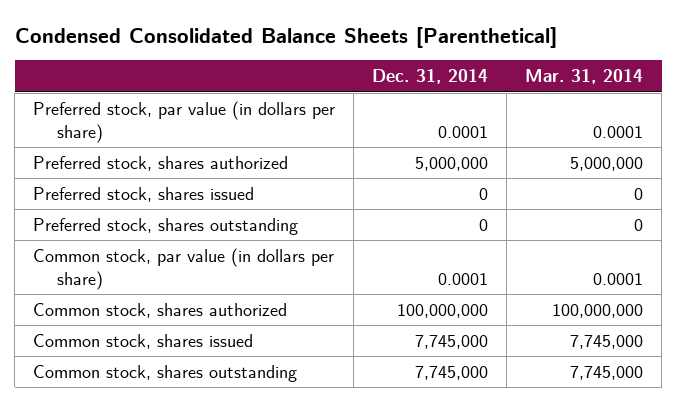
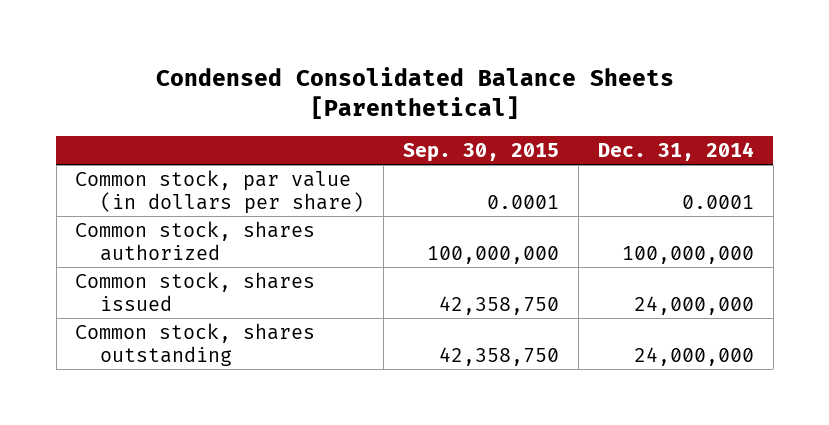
- | Dec. 31, 2014 | Mar. 31, 2014
+ | Sep. 30, 2015 | Dec. 31, 2014
- Preferred stock, par value (in dollars per share) | 0.0001 | 0.0001
- Preferred stock, shares authorized | 5,000,000 | 5,000,000
- Preferred stock, shares issued | 0 | 0
- Preferred stock, shares outstanding | 0 | 0
- Common stock, shares issued | 7,745,000 | 7,745,000
- Common stock, shares outstanding | 7,745,000 | 7,745,000
+ Common stock, shares issued | 42,358,750 | 24,000,000
+ Common stock, shares outstanding | 42,358,750 | 24,000,000

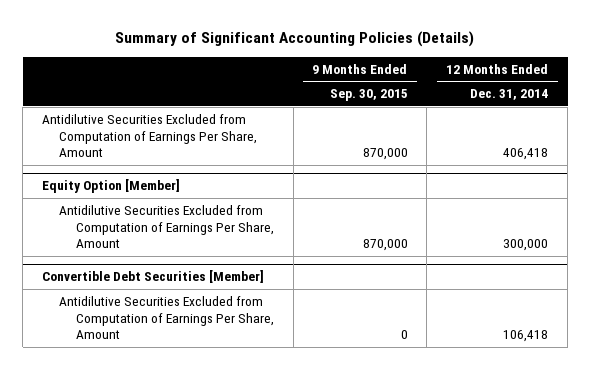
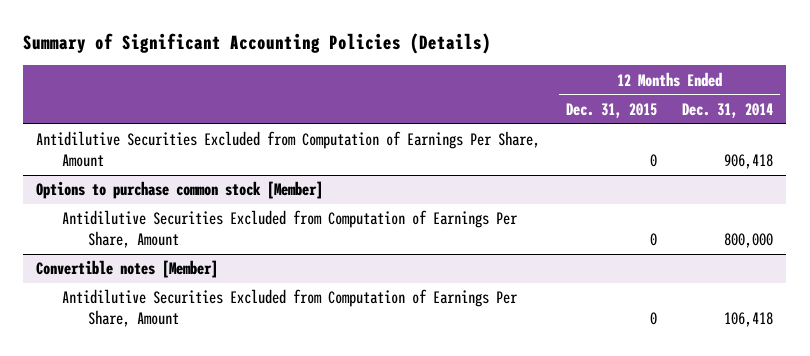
- | 9 Months Ended Sep. 30, 2015 | 12 Months Ended Dec. 31, 2014
+ | 12 Months Ended Dec. 31, 2015 | 12 Months Ended Dec. 31, 2014
- Antidilutive Securities Excluded from Computation of Earnings Per Share, Amount | 870,000 | 406,418
- Equity Option [Member]
- Antidilutive Securities Excluded from Computation of Earnings Per Share, Amount | 870,000 | 300,000
- Convertible Debt Securities [Member]
+ Antidilutive Securities Excluded from Computation of Earnings Per Share, Amount | 0 | 906,418
+ Options to purchase common stock [Member]
+ Antidilutive Securities Excluded from Computation of Earnings Per Share, Amount | 0 | 800,000
+ Convertible notes [Member]

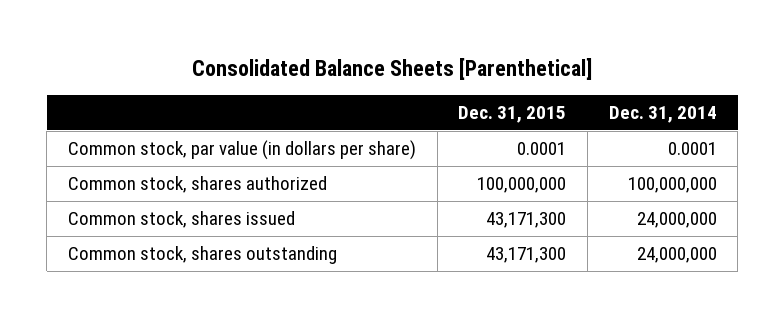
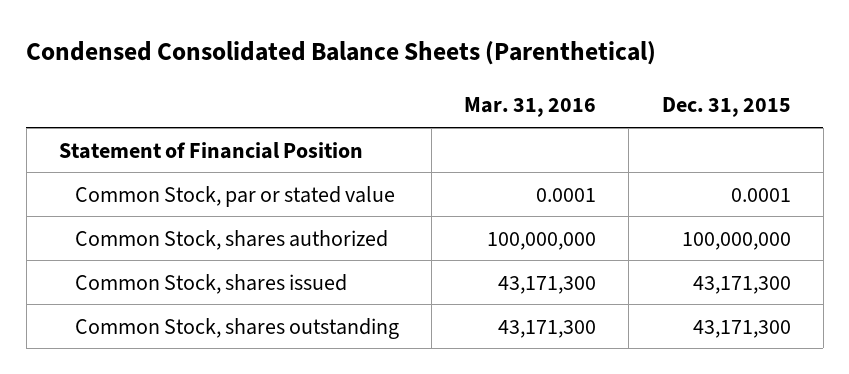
- Consolidated Balance Sheets [Parenthetical]
+ Condensed Consolidated Balance Sheets (Parenthetical)
- | Dec. 31, 2015 | Dec. 31, 2014
+ | Mar. 31, 2016 | Dec. 31, 2015
- Common stock, par value (in dollars per share) | 0.0001 | 0.0001
- Common stock, shares authorized | 100,000,000 | 100,000,000
- Common stock, shares issued | 43,171,300 | 24,000,000
- Common stock, shares outstanding | 43,171,300 | 24,000,000
+ Statement of Financial Position
+ Common Stock, par or stated value | 0.0001 | 0.0001
+ Common Stock, shares authorized | 100,000,000 | 100,000,000
+ Common Stock, shares issued | 43,171,300 | 43,171,300
+ Common Stock, shares outstanding | 43,171,300 | 43,171,300

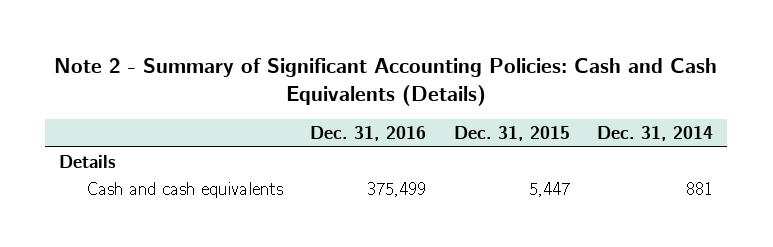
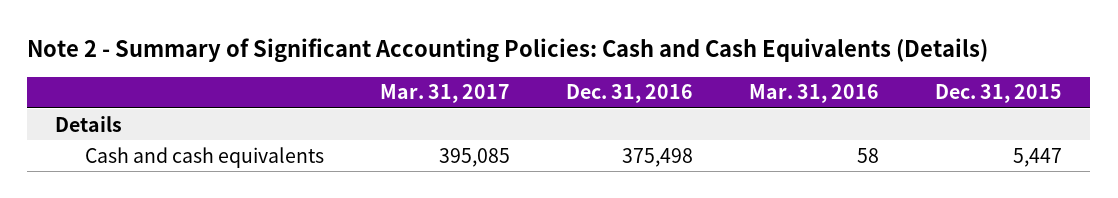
- | Dec. 31, 2016 | Dec. 31, 2015 | Dec. 31, 2014
+ | Mar. 31, 2017 | Dec. 31, 2016 | Mar. 31, 2016 | Dec. 31, 2015
- Cash and cash equivalents | 375,499 | 5,447 | 881
+ Cash and cash equivalents | 395,085 | 375,498 | 58 | 5,447

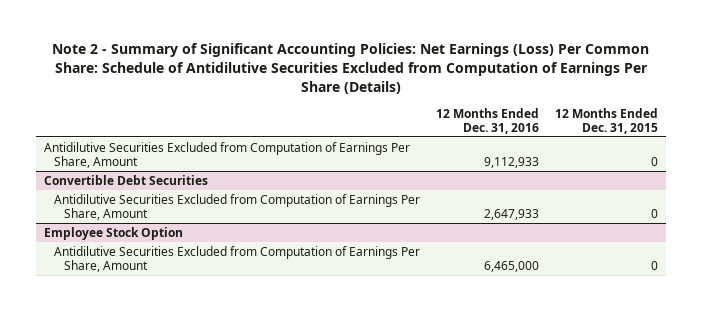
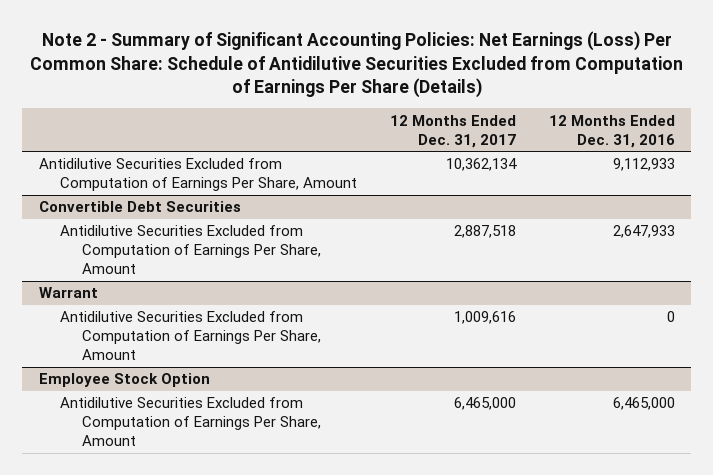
- | 12 Months Ended Dec. 31, 2016 | 12 Months Ended Dec. 31, 2015
+ | 12 Months Ended Dec. 31, 2017 | 12 Months Ended Dec. 31, 2016
+ Warrant
+ Antidilutive Securities Excluded from Computation of Earnings Per Share, Amount | 1,009,616 | 0

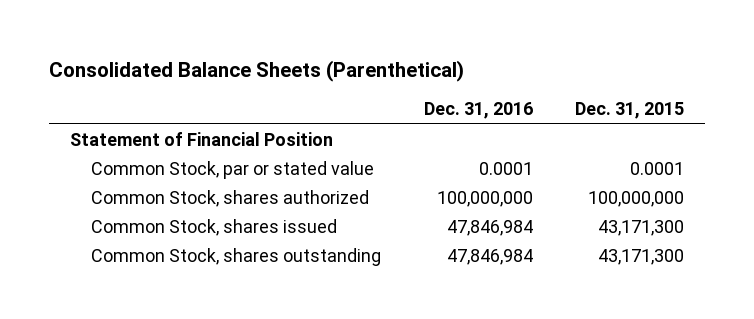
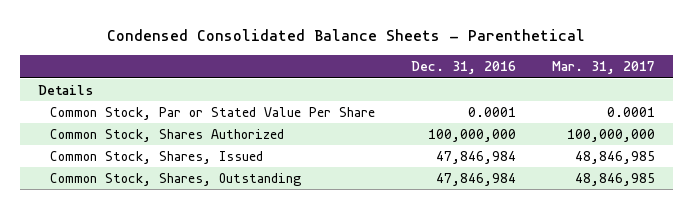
- Consolidated Balance Sheets (Parenthetical)
+ Condensed Consolidated Balance Sheets - Parenthetical
- | Dec. 31, 2016 | Dec. 31, 2015
+ | Dec. 31, 2016 | Mar. 31, 2017
- Statement of Financial Position
- Common Stock, par or stated value | 0.0001 | 0.0001
- Common Stock, shares authorized | 100,000,000 | 100,000,000
- Common Stock, shares issued | 47,846,984 | 43,171,300
- Common Stock, shares outstanding | 47,846,984 | 43,171,300
+ Details
+ Common Stock, Par or Stated Value Per Share | 0.0001 | 0.0001
+ Common Stock, Shares Authorized | 100,000,000 | 100,000,000
+ Common Stock, Shares, Issued | 47,846,984 | 48,846,985
+ Common Stock, Shares, Outstanding | 47,846,984 | 48,846,985

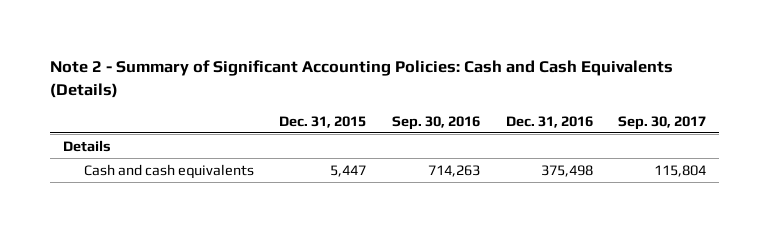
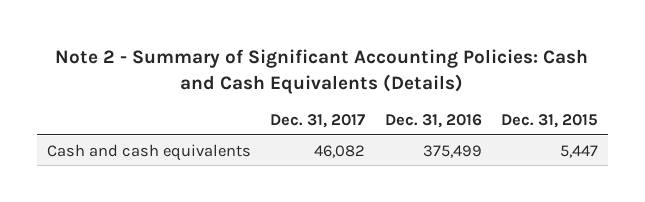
- | Dec. 31, 2015 | Sep. 30, 2016 | Dec. 31, 2016 | Sep. 30, 2017
+ | Dec. 31, 2017 | Dec. 31, 2016 | Dec. 31, 2015
- Details
- Cash and cash equivalents | 5,447 | 714,263 | 375,498 | 115,804
+ Cash and cash equivalents | 46,082 | 375,499 | 5,447

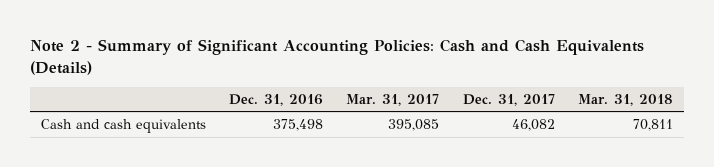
- | Dec. 31, 2017 | Dec. 31, 2016 | Dec. 31, 2015
+ | Dec. 31, 2016 | Mar. 31, 2017 | Dec. 31, 2017 | Mar. 31, 2018
- Cash and cash equivalents | 46,082 | 375,499 | 5,447
+ Cash and cash equivalents | 375,498 | 395,085 | 46,082 | 70,811

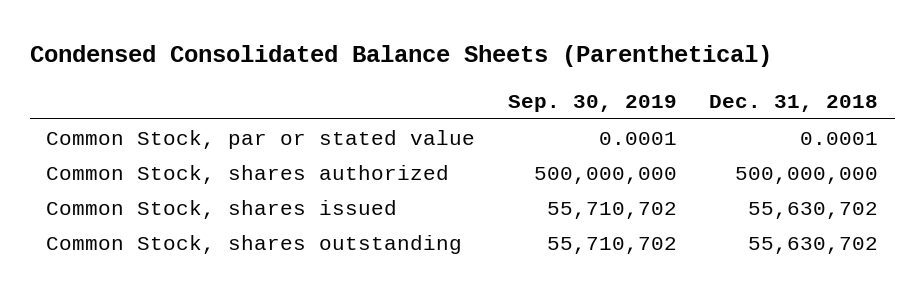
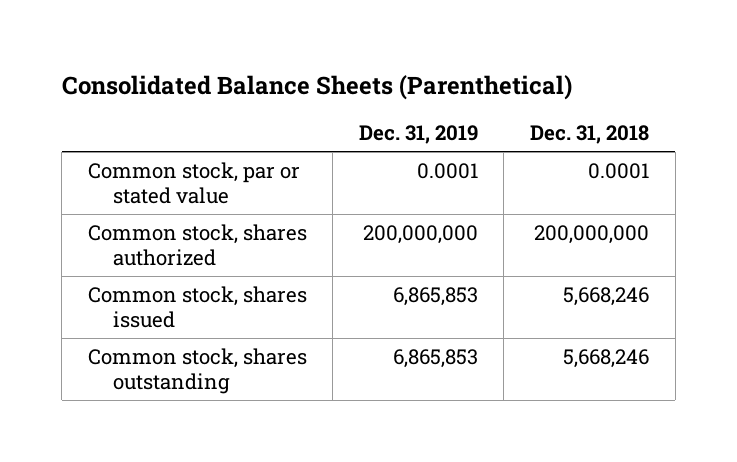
- Condensed Consolidated Balance Sheets (Parenthetical)
+ Consolidated Balance Sheets (Parenthetical)
- | Sep. 30, 2019 | Dec. 31, 2018
+ | Dec. 31, 2019 | Dec. 31, 2018
- Common Stock, par or stated value | 0.0001 | 0.0001
- Common Stock, shares authorized | 500,000,000 | 500,000,000
- Common Stock, shares issued | 55,710,702 | 55,630,702
- Common Stock, shares outstanding | 55,710,702 | 55,630,702
+ Common stock, par or stated value | 0.0001 | 0.0001
+ Common stock, shares authorized | 200,000,000 | 200,000,000
+ Common stock, shares issued | 6,865,853 | 5,668,246
+ Common stock, shares outstanding | 6,865,853 | 5,668,246

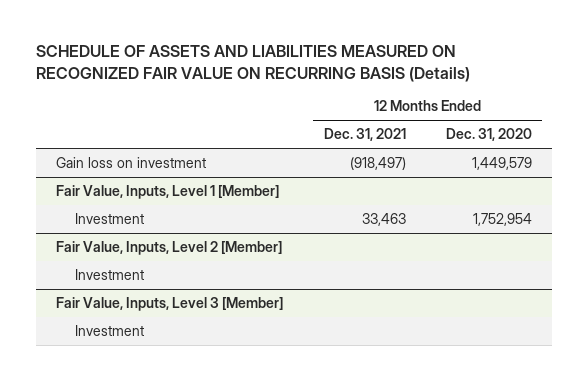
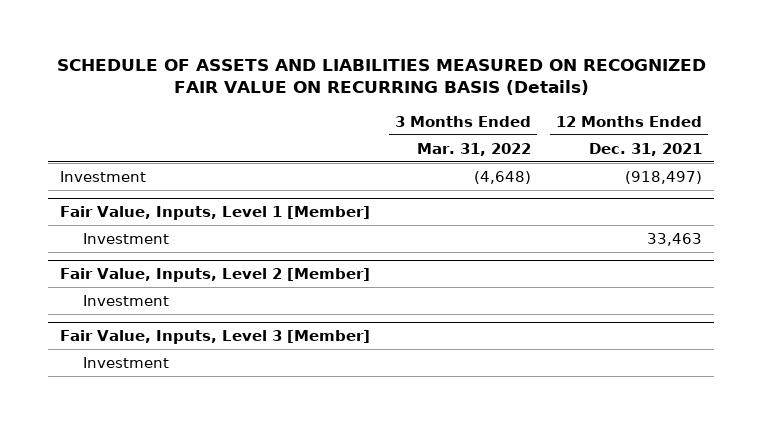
- | 12 Months Ended Dec. 31, 2021 | 12 Months Ended Dec. 31, 2020
+ | 3 Months Ended Mar. 31, 2022 | 12 Months Ended Dec. 31, 2021
- Gain loss on investment | (918,497) | 1,449,579
+ Investment | (4,648) | (918,497)

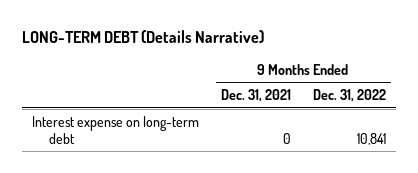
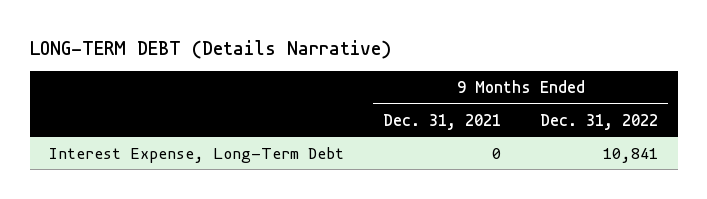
- Interest expense on long-term debt | 0 | 10,841
+ Interest Expense, Long-Term Debt | 0 | 10,841

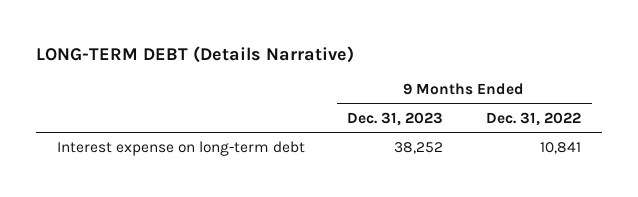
- | 9 Months Ended Dec. 31, 2021 | 9 Months Ended Dec. 31, 2022
+ | 9 Months Ended Dec. 31, 2023 | 9 Months Ended Dec. 31, 2022
- Interest Expense, Long-Term Debt | 0 | 10,841
+ Interest expense on long-term debt | 38,252 | 10,841

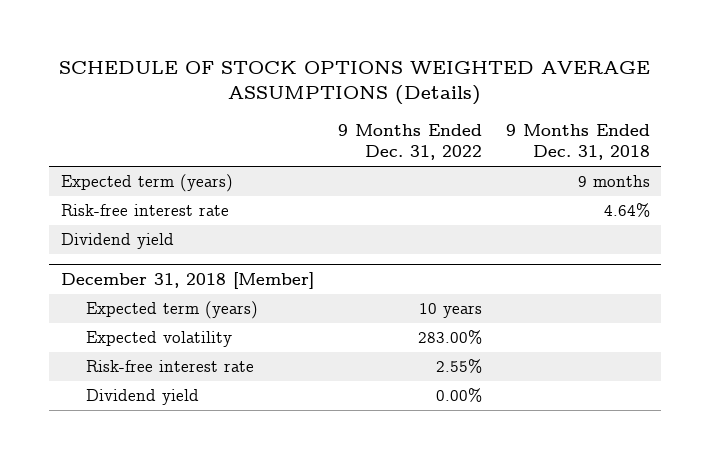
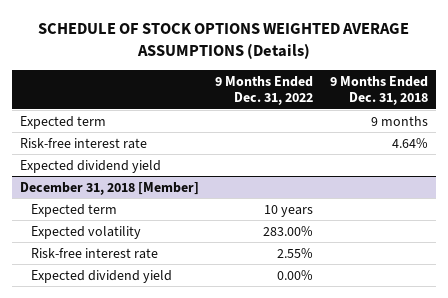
- Expected term (years) | | 9 months
+ Expected term | | 9 months
- Dividend yield
+ Expected dividend yield
@ December 31, 2018 [Member]
- Expected term (years) | 10 years |
+ Expected term | 10 years |
- Dividend yield | 0.00% |
+ Expected dividend yield | 0.00% |

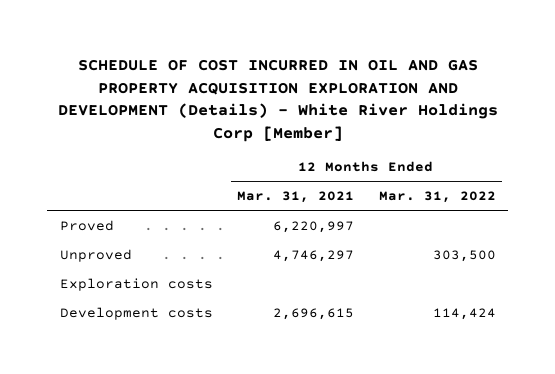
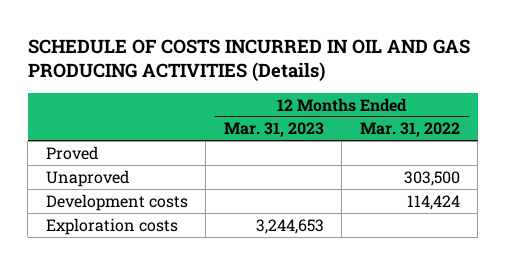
- SCHEDULE OF COST INCURRED IN OIL AND GAS PROPERTY ACQUISITION EXPLORATION AND DEVELOPMENT (Details) - White River Holdings Corp [Member]
+ SCHEDULE OF COSTS INCURRED IN OIL AND GAS PRODUCING ACTIVITIES (Details)
- | 12 Months Ended Mar. 31, 2021 | 12 Months Ended Mar. 31, 2022
+ | 12 Months Ended Mar. 31, 2023 | 12 Months Ended Mar. 31, 2022
- Unproved | 4,746,297 | 303,500
+ Unaproved | | 303,500
moved down: Exploration costs | 3,244,653 |

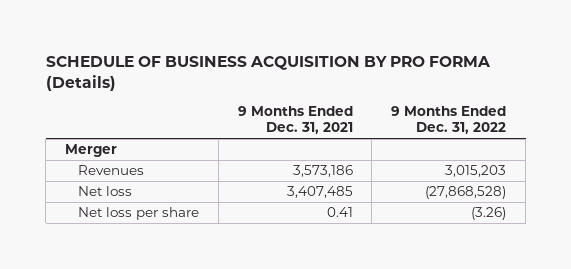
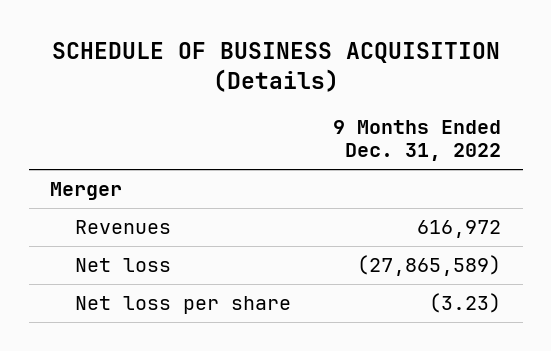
- SCHEDULE OF BUSINESS ACQUISITION BY PRO FORMA (Details)
+ SCHEDULE OF BUSINESS ACQUISITION (Details)
- | 9 Months Ended Dec. 31, 2021 | 9 Months Ended Dec. 31, 2022
+ | 9 Months Ended Dec. 31, 2022
- Revenues | 3,573,186 | 3,015,203
- Net loss | 3,407,485 | (27,868,528)
- Net loss per share | 0.41 | (3.26)
+ Revenues | 616,972
+ Net loss | (27,865,589)
+ Net loss per share | (3.23)

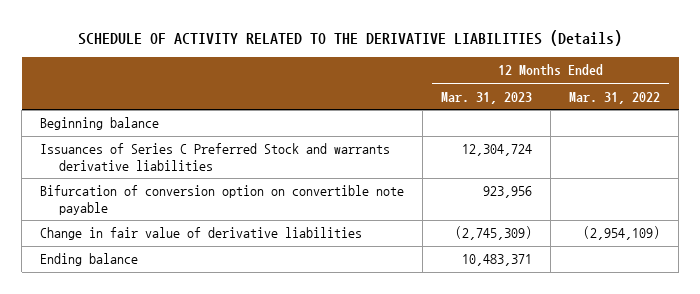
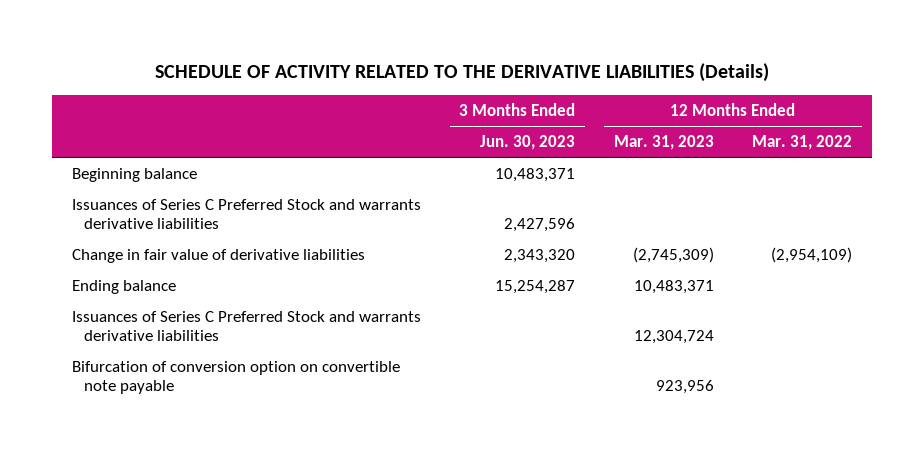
- | 12 Months Ended Mar. 31, 2023 | 12 Months Ended Mar. 31, 2022
+ | 3 Months Ended Jun. 30, 2023 | 12 Months Ended Mar. 31, 2023 | 12 Months Ended Mar. 31, 2022
+ Issuances of Series C Preferred Stock and warrants derivative liabilities | 2,427,596 | |
moved down: Issuances of Series C Preferred Stock and warrants derivative liabilities | | 12,304,724 |
moved down: Bifurcation of conversion option on convertible note payable | | 923,956 |

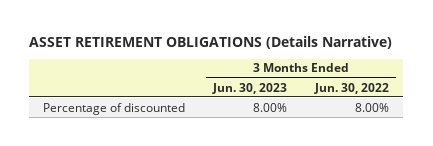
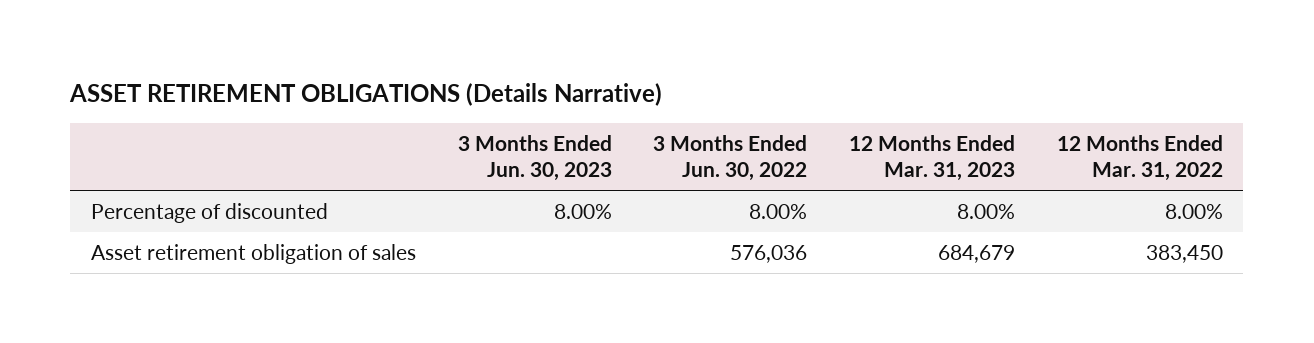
- | 3 Months Ended Jun. 30, 2023 | 3 Months Ended Jun. 30, 2022
+ | 3 Months Ended Jun. 30, 2023 | 3 Months Ended Jun. 30, 2022 | 12 Months Ended Mar. 31, 2023 | 12 Months Ended Mar. 31, 2022
+ Asset retirement obligation of sales | | 576,036 | 684,679 | 383,450

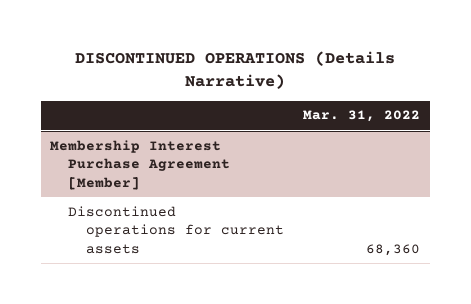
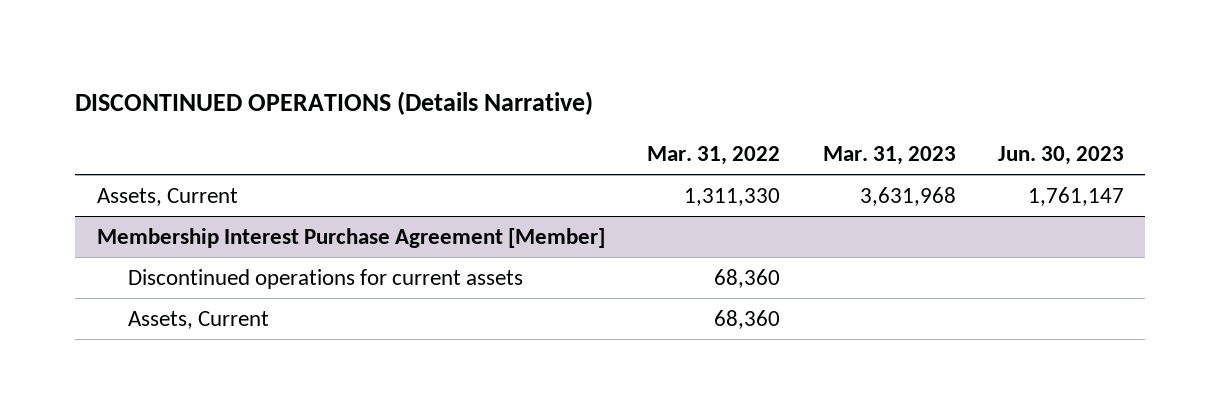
- | Mar. 31, 2022
+ | Mar. 31, 2022 | Mar. 31, 2023 | Jun. 30, 2023
+ Assets, Current | 1,311,330 | 3,631,968 | 1,761,147
@ Membership Interest Purchase Agreement [Member]
+ Assets, Current | 68,360 | |

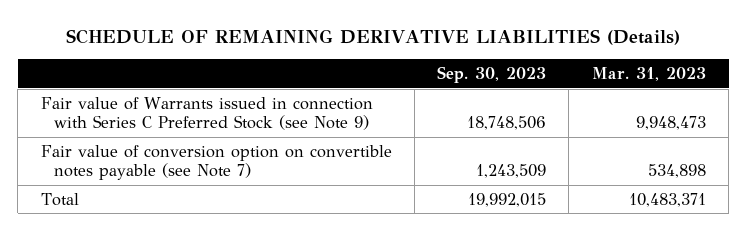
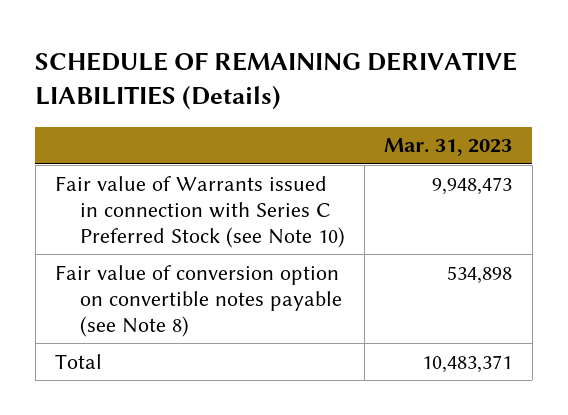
- | Sep. 30, 2023 | Mar. 31, 2023
+ | Mar. 31, 2023
- Fair value of Warrants issued in connection with Series C Preferred Stock (see Note 9) | 18,748,506 | 9,948,473
- Fair value of conversion option on convertible notes payable (see Note 7) | 1,243,509 | 534,898
+ Fair value of Warrants issued in connection with Series C Preferred Stock (see Note 10) | 9,948,473
+ Fair value of conversion option on convertible notes payable (see Note 8) | 534,898

